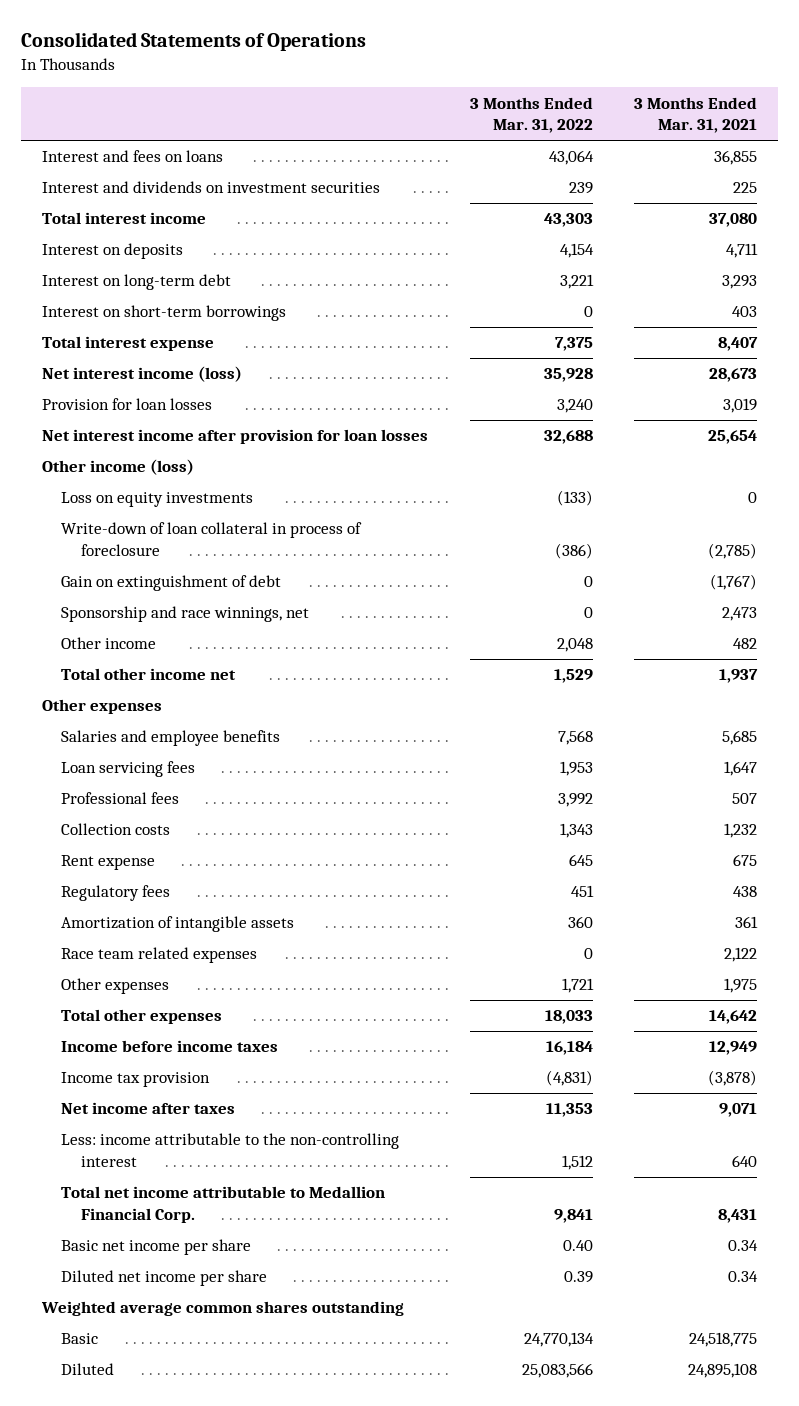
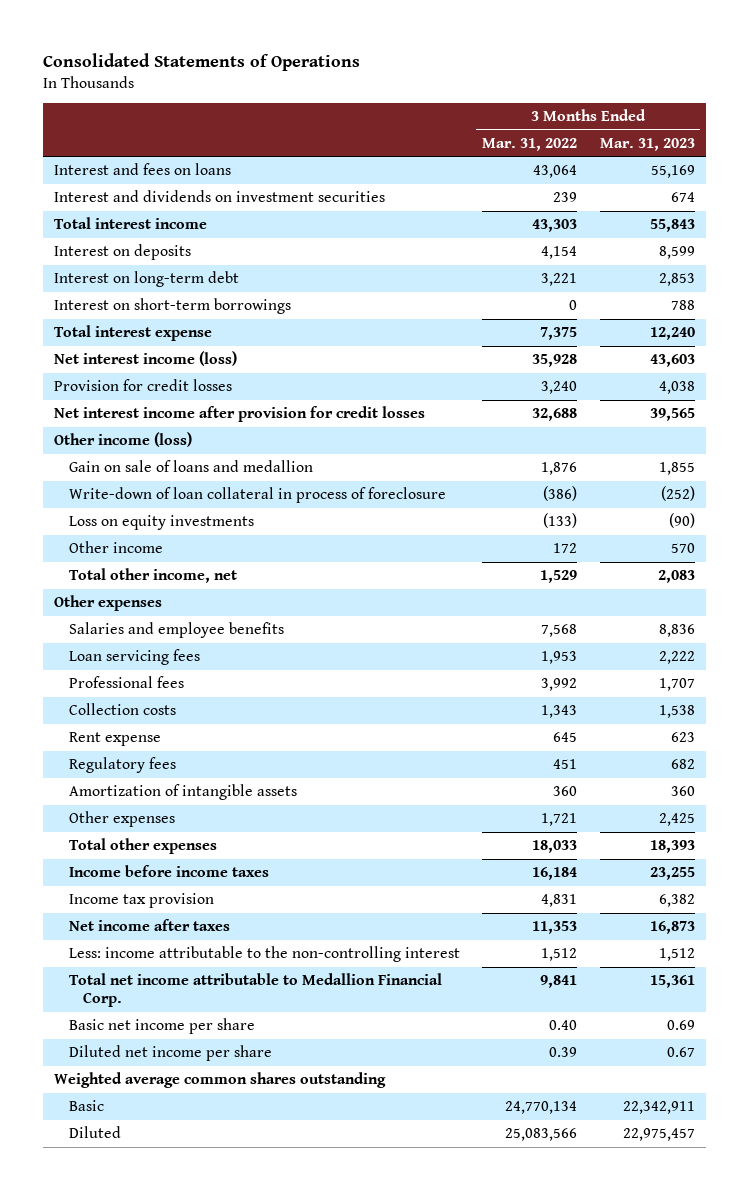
- | 3 Months Ended Mar. 31, 2022 | 3 Months Ended Mar. 31, 2021
+ | 3 Months Ended Mar. 31, 2022 | 3 Months Ended Mar. 31, 2023
- Provision for loan losses | 3,240 | 3,019
- Net interest income after provision for loan losses | 32,688 | 25,654
+ Provision for credit losses | 3,240 | 4,038
+ Net interest income after provision for credit losses | 32,688 | 39,565
+ Gain on sale of loans and medallion | 1,876 | 1,855
- Gain on extinguishment of debt | 0 | (1,767)
- Sponsorship and race winnings, net | 0 | 2,473
- Other income | 2,048 | 482
- Total other income net | 1,529 | 1,937
moved down: Loss on equity investments | (133) | (90)
+ Other income | 172 | 570
+ Total other income, net | 1,529 | 2,083
- Race team related expenses | 0 | 2,122
- Income tax provision | (4,831) | (3,878)
+ Income tax provision | 4,831 | 6,382

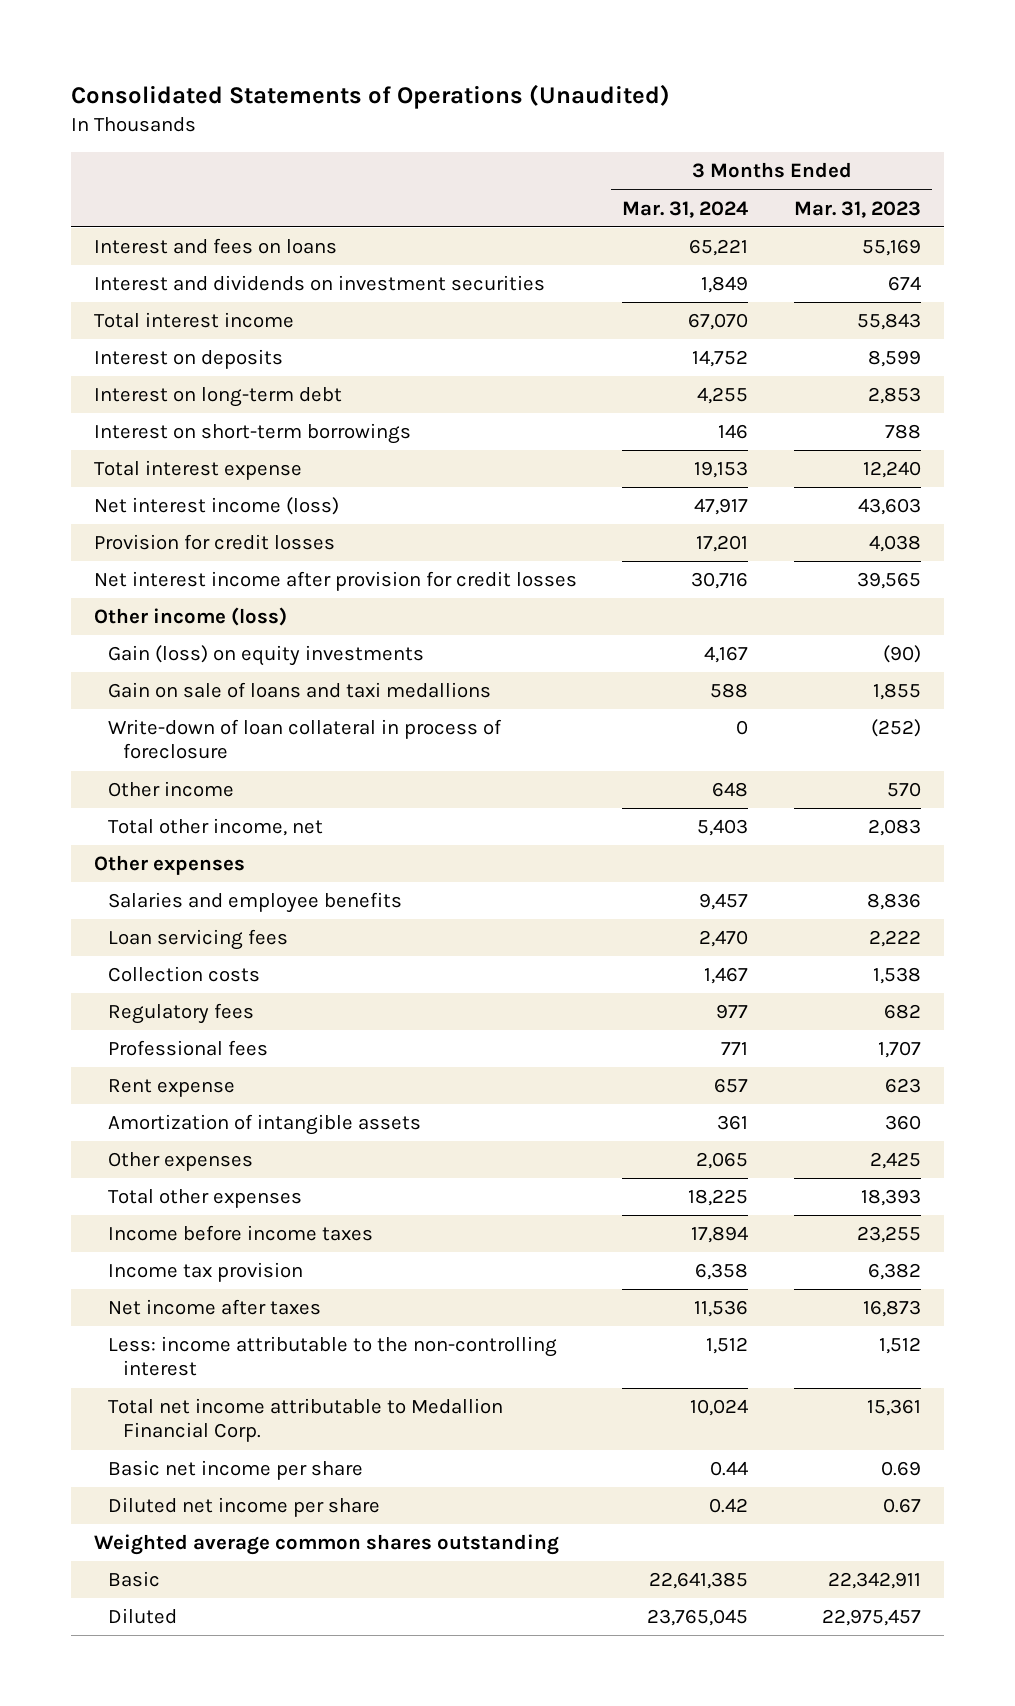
- Consolidated Statements of Operations
+ Consolidated Statements of Operations (Unaudited)
- | 3 Months Ended Mar. 31, 2022 | 3 Months Ended Mar. 31, 2023
+ | 3 Months Ended Mar. 31, 2024 | 3 Months Ended Mar. 31, 2023
- Gain on sale of loans and medallion | 1,876 | 1,855
+ Gain (loss) on equity investments | 4,167 | (90)
+ Gain on sale of loans and taxi medallions | 588 | 1,855
- Loss on equity investments | (133) | (90)
moved down: Professional fees | 771 | 1,707
moved down: Rent expense | 657 | 623

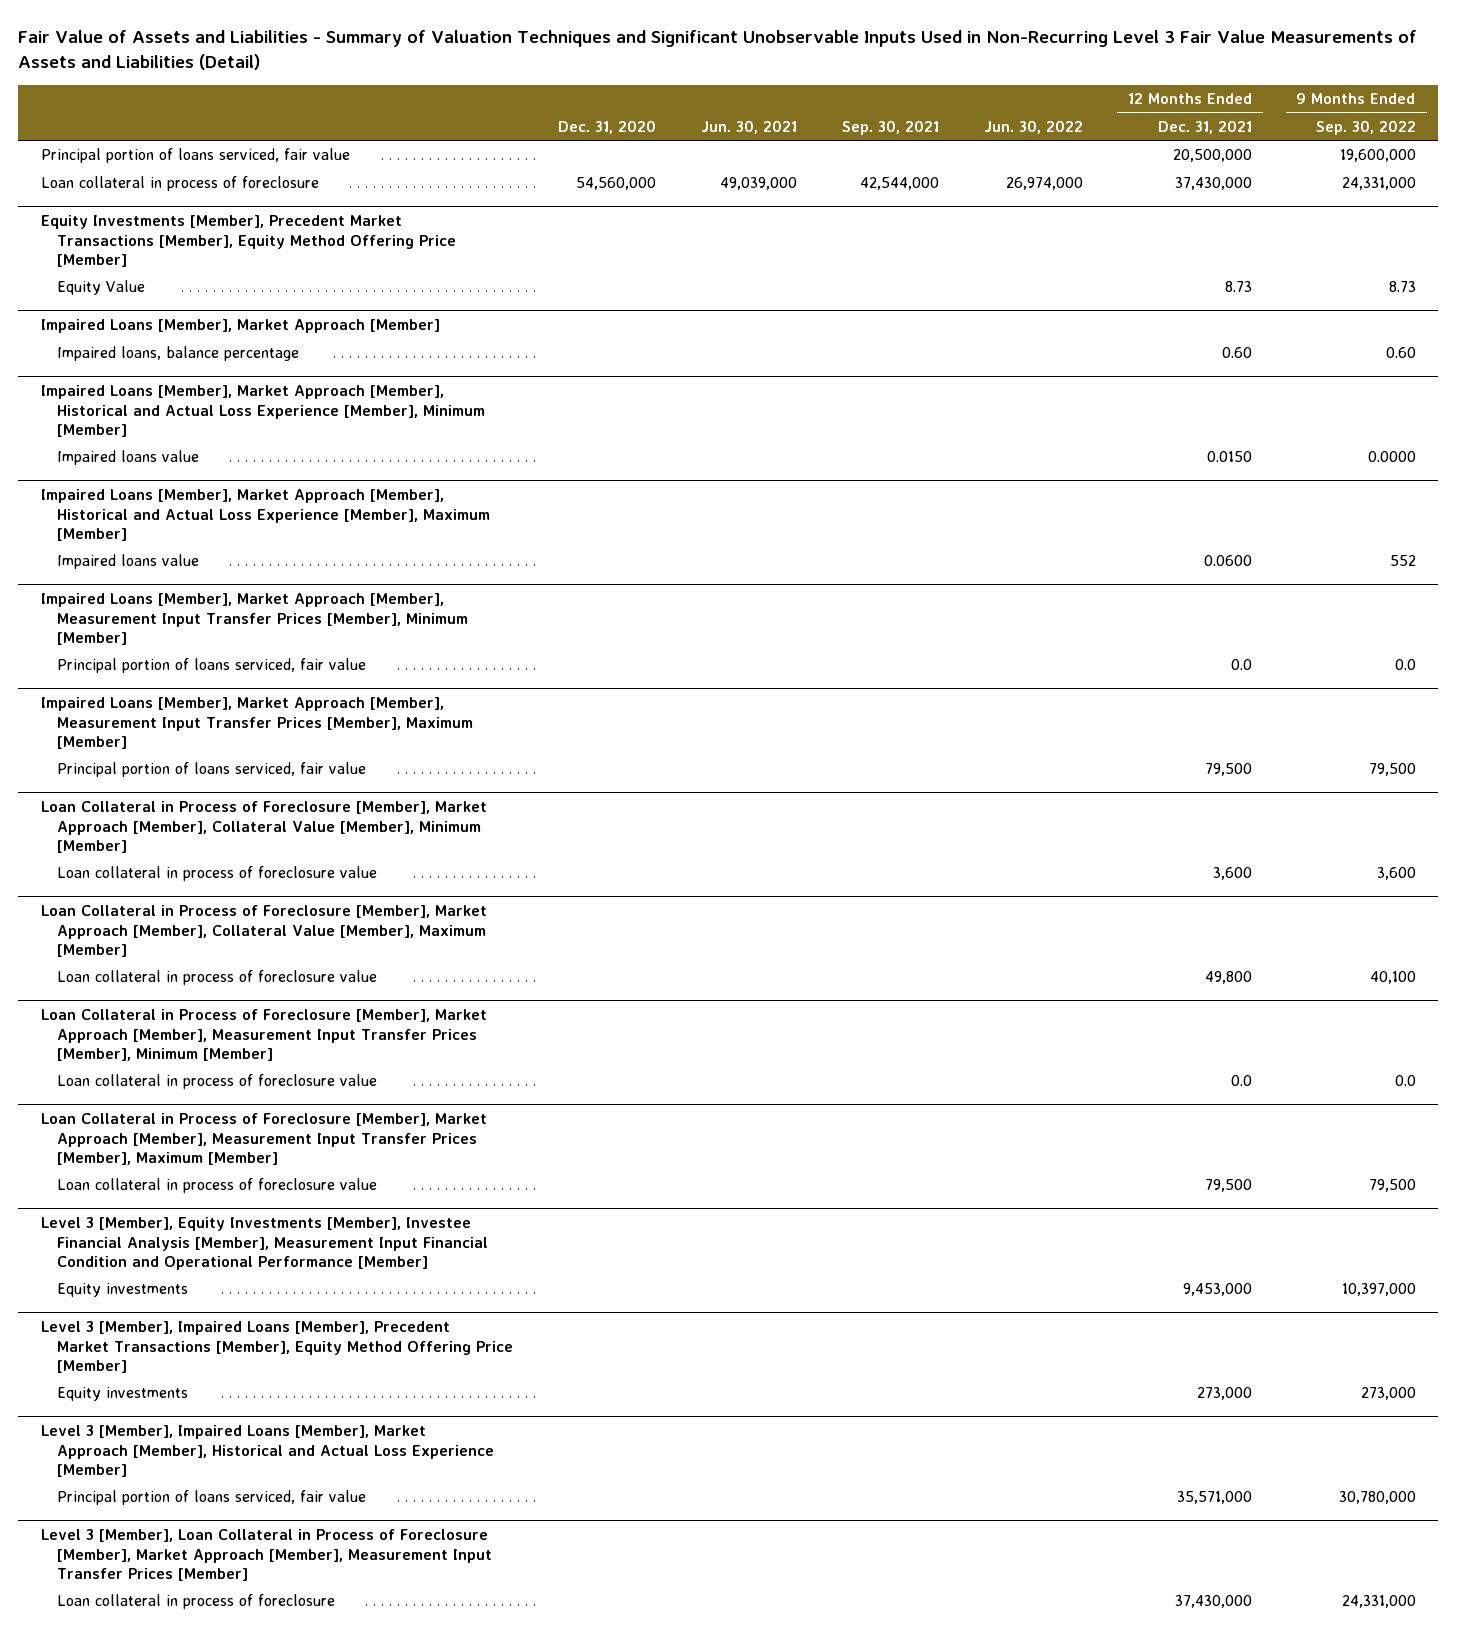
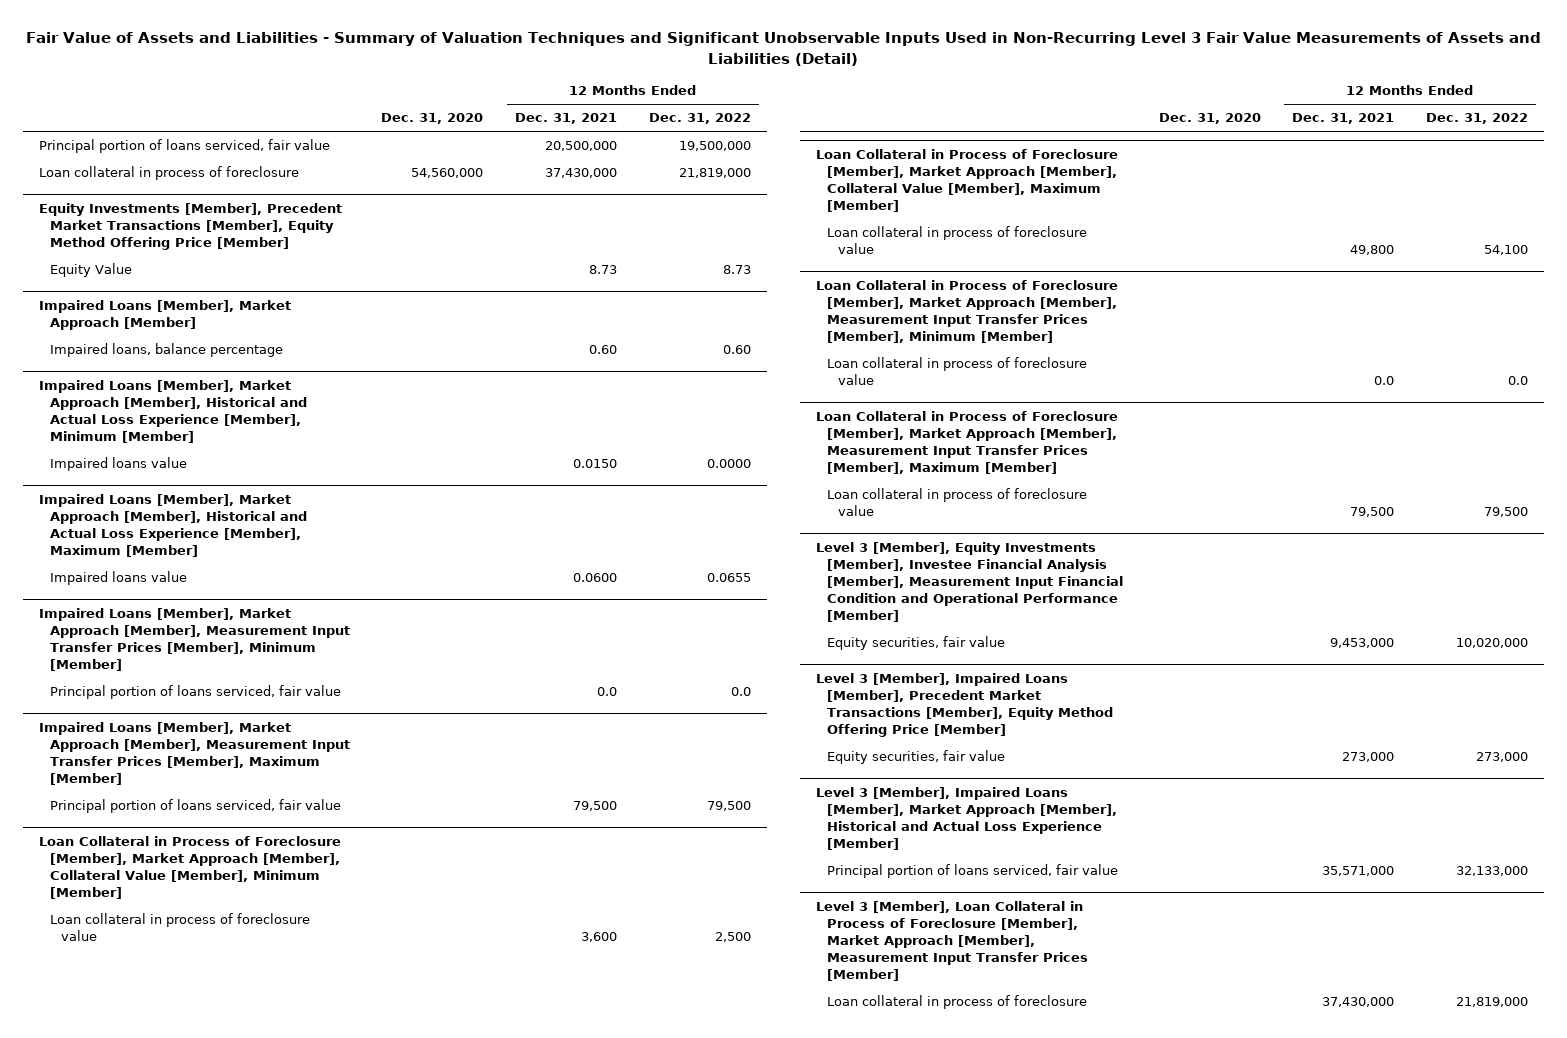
- | Dec. 31, 2020 | Jun. 30, 2021 | Sep. 30, 2021 | Jun. 30, 2022 | 12 Months Ended Dec. 31, 2021 | 9 Months Ended Sep. 30, 2022
+ | Dec. 31, 2020 | 12 Months Ended Dec. 31, 2021 | 12 Months Ended Dec. 31, 2022
@ Level 3 [Member], Equity Investments [Member], Investee Financial Analysis [Member], Measurement Input Financial Condition and Operational Performance [Member]
- Equity investments | | | | | 9,453,000 | 10,397,000
+ Equity securities, fair value | | 9,453,000 | 10,020,000
@ Level 3 [Member], Impaired Loans [Member], Precedent Market Transactions [Member], Equity Method Offering Price [Member]
- Equity investments | | | | | 273,000 | 273,000
+ Equity securities, fair value | | 273,000 | 273,000

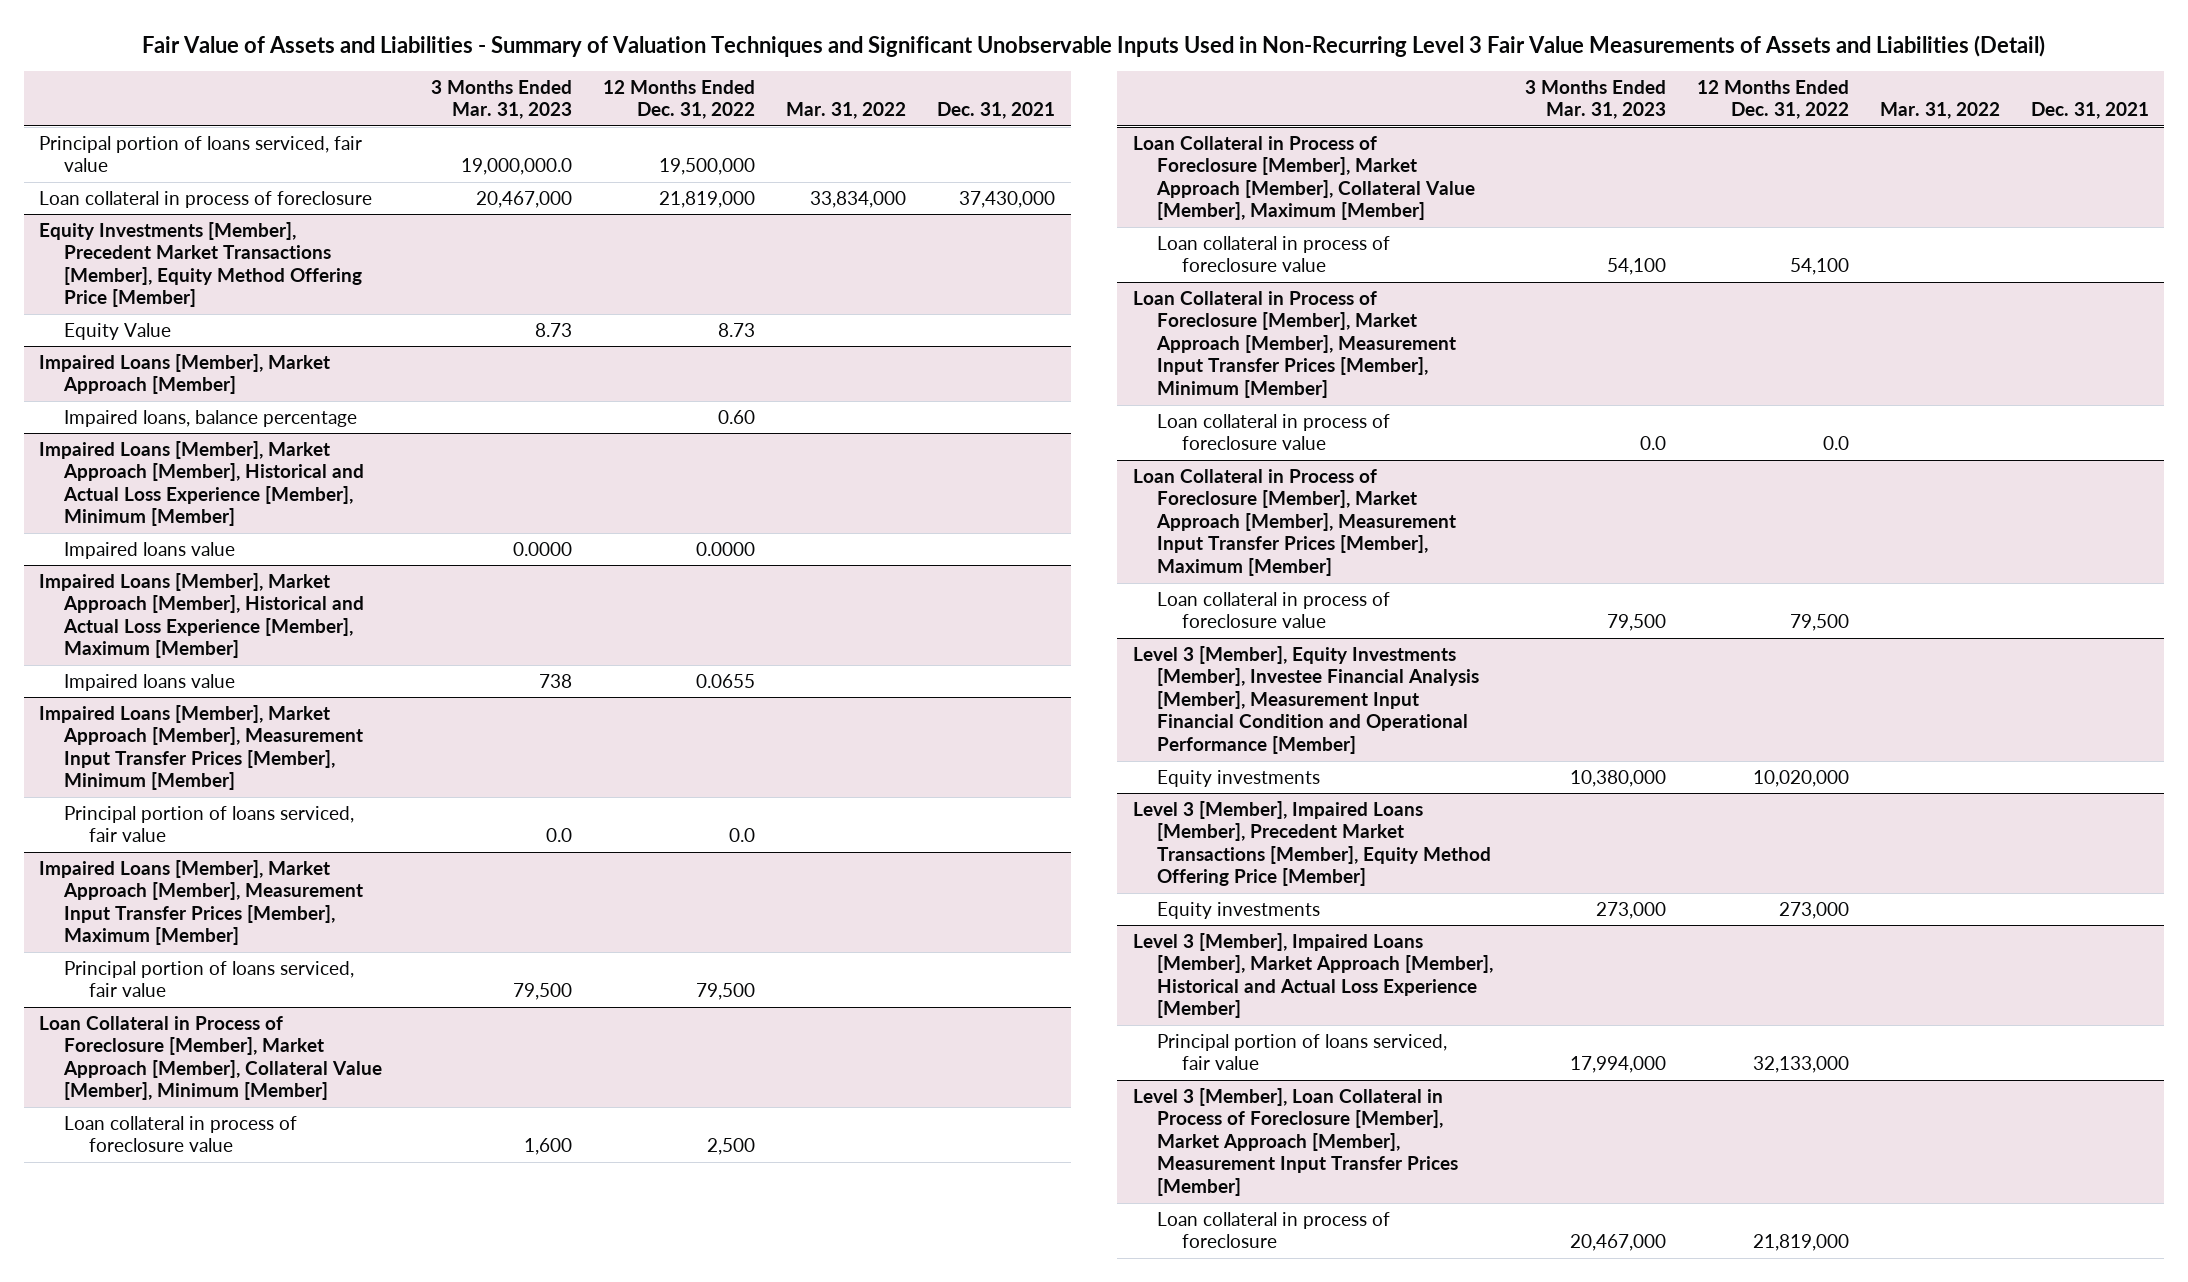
- | Dec. 31, 2020 | 12 Months Ended Dec. 31, 2021 | 12 Months Ended Dec. 31, 2022
+ | 3 Months Ended Mar. 31, 2023 | 12 Months Ended Dec. 31, 2022 | Mar. 31, 2022 | Dec. 31, 2021
@ Level 3 [Member], Equity Investments [Member], Investee Financial Analysis [Member], Measurement Input Financial Condition and Operational Performance [Member]
- Equity securities, fair value | | 9,453,000 | 10,020,000
+ Equity investments | 10,380,000 | 10,020,000 | |
@ Level 3 [Member], Impaired Loans [Member], Precedent Market Transactions [Member], Equity Method Offering Price [Member]
- Equity securities, fair value | | 273,000 | 273,000
+ Equity investments | 273,000 | 273,000 | |

